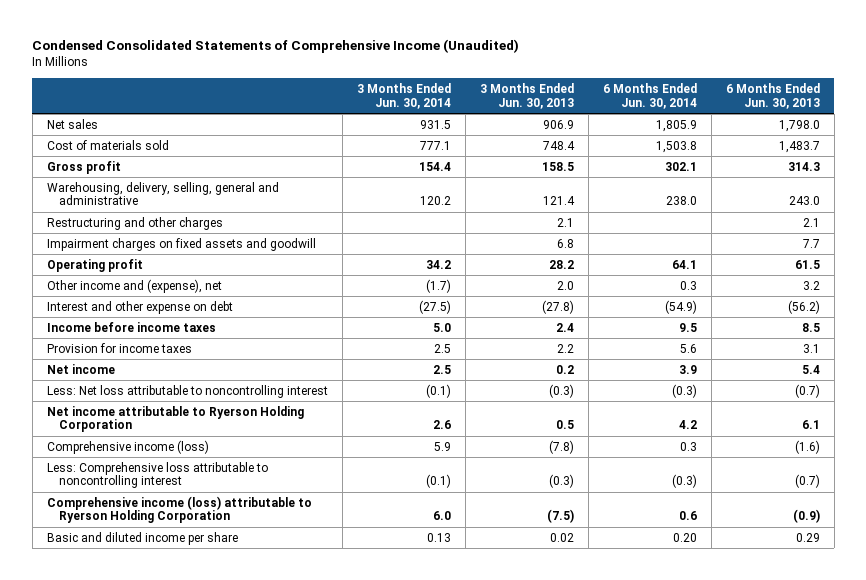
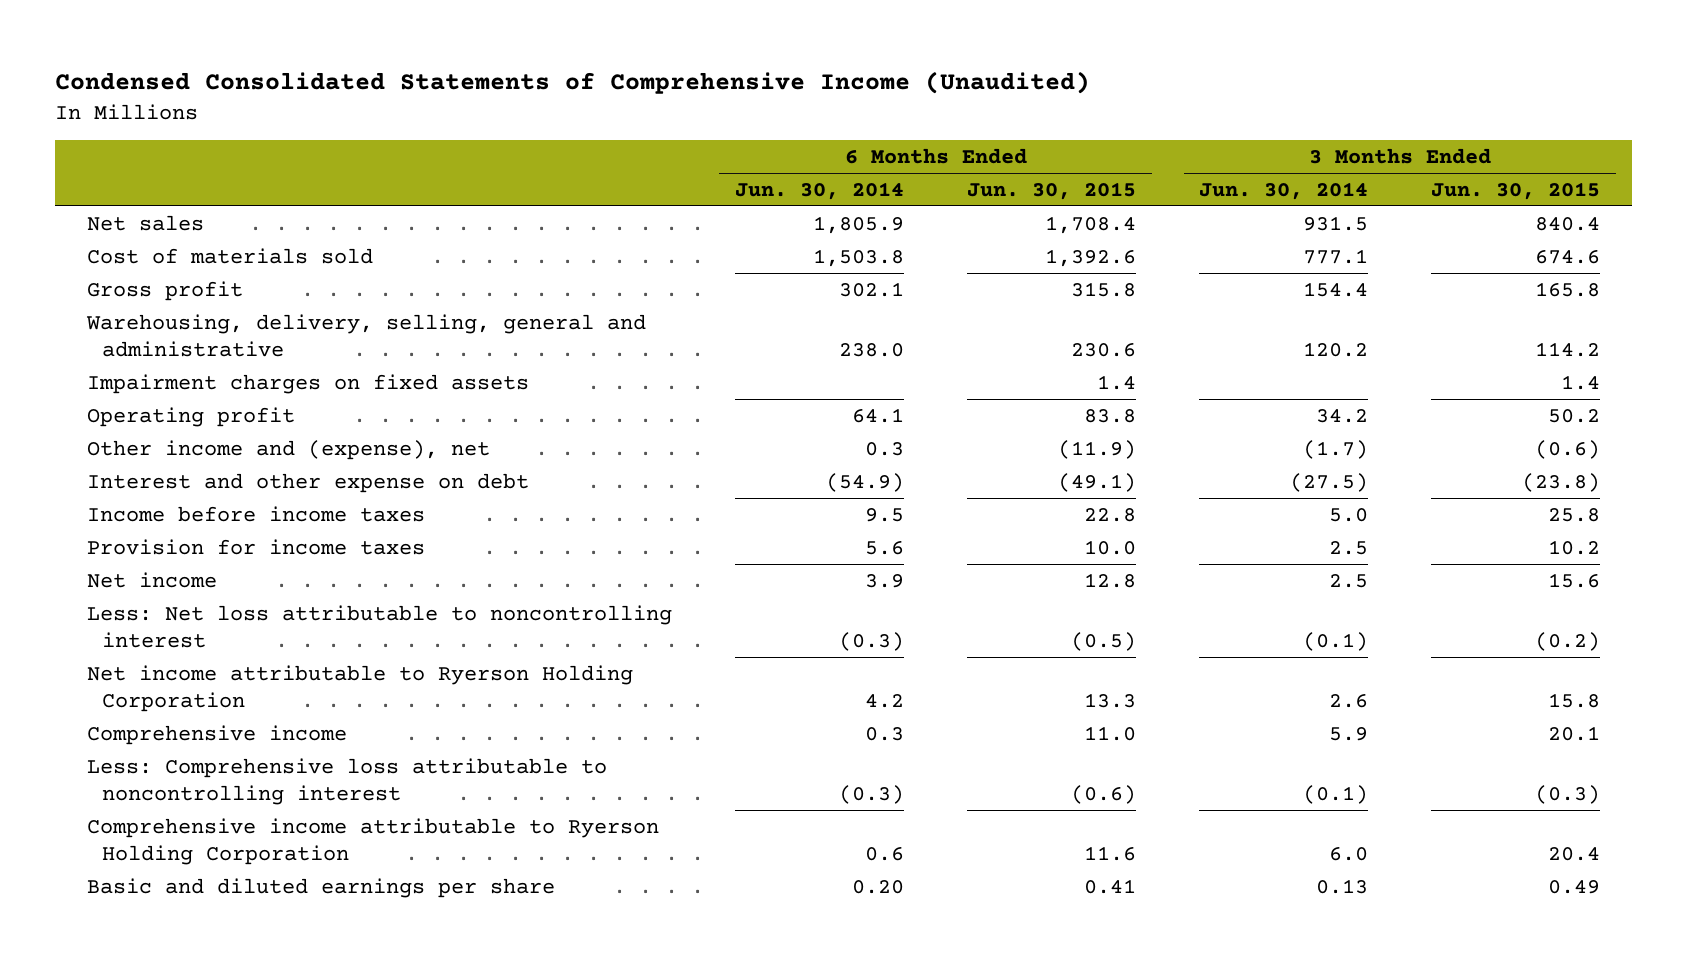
- | 3 Months Ended Jun. 30, 2014 | 3 Months Ended Jun. 30, 2013 | 6 Months Ended Jun. 30, 2014 | 6 Months Ended Jun. 30, 2013
+ | 6 Months Ended Jun. 30, 2014 | 6 Months Ended Jun. 30, 2015 | 3 Months Ended Jun. 30, 2014 | 3 Months Ended Jun. 30, 2015
- Restructuring and other charges | | 2.1 | | 2.1
- Impairment charges on fixed assets and goodwill | | 6.8 | | 7.7
+ Impairment charges on fixed assets | | 1.4 | | 1.4
- Comprehensive income (loss) | 5.9 | (7.8) | 0.3 | (1.6)
+ Comprehensive income | 0.3 | 11.0 | 5.9 | 20.1
- Comprehensive income (loss) attributable to Ryerson Holding Corporation | 6.0 | (7.5) | 0.6 | (0.9)
- Basic and diluted income per share | 0.13 | 0.02 | 0.20 | 0.29
+ Comprehensive income attributable to Ryerson Holding Corporation | 0.6 | 11.6 | 6.0 | 20.4
+ Basic and diluted earnings per share | 0.20 | 0.41 | 0.13 | 0.49

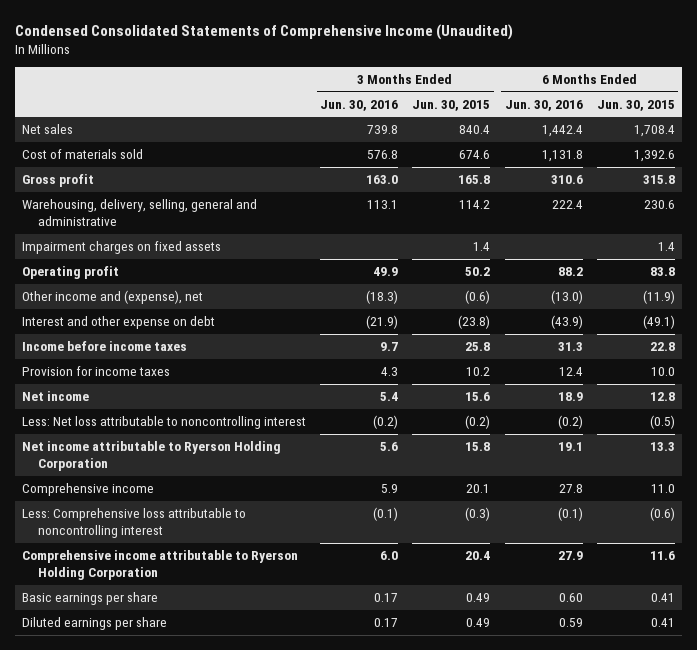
- | 6 Months Ended Jun. 30, 2014 | 6 Months Ended Jun. 30, 2015 | 3 Months Ended Jun. 30, 2014 | 3 Months Ended Jun. 30, 2015
+ | 3 Months Ended Jun. 30, 2016 | 3 Months Ended Jun. 30, 2015 | 6 Months Ended Jun. 30, 2016 | 6 Months Ended Jun. 30, 2015
- Basic and diluted earnings per share | 0.20 | 0.41 | 0.13 | 0.49
+ Basic earnings per share | 0.17 | 0.49 | 0.60 | 0.41
+ Diluted earnings per share | 0.17 | 0.49 | 0.59 | 0.41

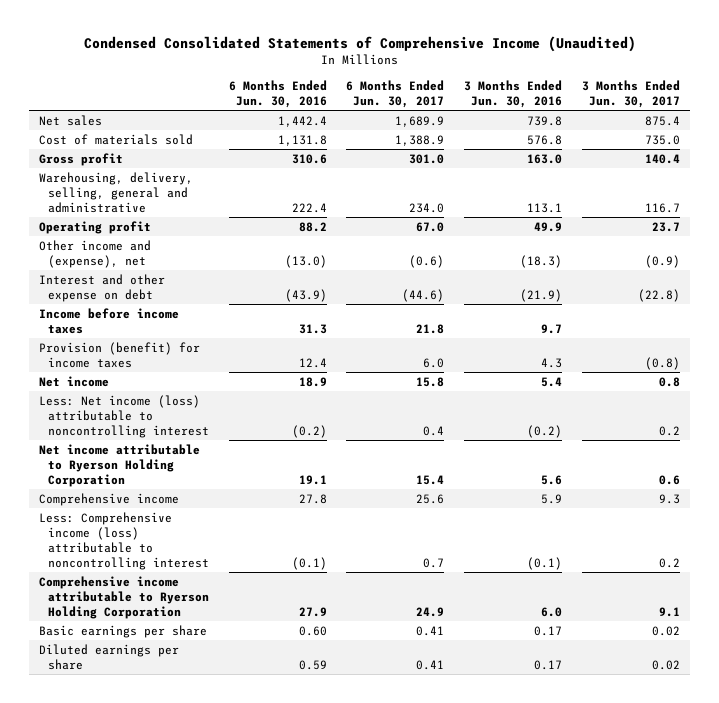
- | 3 Months Ended Jun. 30, 2016 | 3 Months Ended Jun. 30, 2015 | 6 Months Ended Jun. 30, 2016 | 6 Months Ended Jun. 30, 2015
+ | 6 Months Ended Jun. 30, 2016 | 6 Months Ended Jun. 30, 2017 | 3 Months Ended Jun. 30, 2016 | 3 Months Ended Jun. 30, 2017
- Impairment charges on fixed assets | | 1.4 | | 1.4
- Provision for income taxes | 4.3 | 10.2 | 12.4 | 10.0
+ Provision (benefit) for income taxes | 12.4 | 6.0 | 4.3 | (0.8)
- Less: Net loss attributable to noncontrolling interest | (0.2) | (0.2) | (0.2) | (0.5)
+ Less: Net income (loss) attributable to noncontrolling interest | (0.2) | 0.4 | (0.2) | 0.2
- Less: Comprehensive loss attributable to noncontrolling interest | (0.1) | (0.3) | (0.1) | (0.6)
+ Less: Comprehensive income (loss) attributable to noncontrolling interest | (0.1) | 0.7 | (0.1) | 0.2

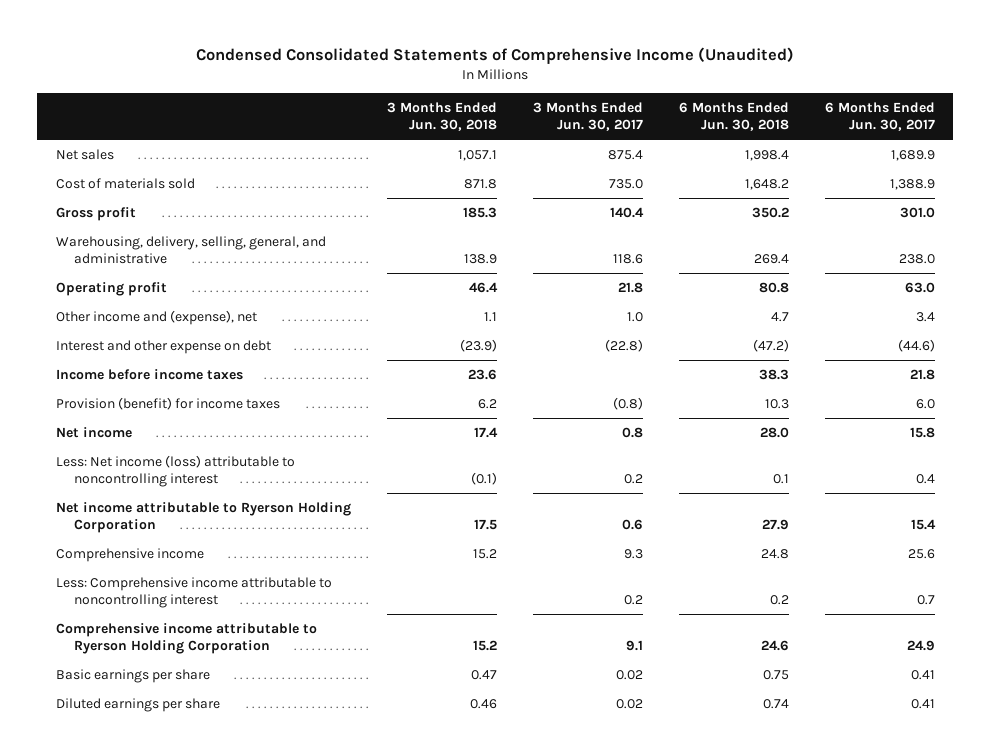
- | 6 Months Ended Jun. 30, 2016 | 6 Months Ended Jun. 30, 2017 | 3 Months Ended Jun. 30, 2016 | 3 Months Ended Jun. 30, 2017
+ | 3 Months Ended Jun. 30, 2018 | 3 Months Ended Jun. 30, 2017 | 6 Months Ended Jun. 30, 2018 | 6 Months Ended Jun. 30, 2017
- Warehousing, delivery, selling, general and administrative | 222.4 | 234.0 | 113.1 | 116.7
- Operating profit | 88.2 | 67.0 | 49.9 | 23.7
- Other income and (expense), net | (13.0) | (0.6) | (18.3) | (0.9)
+ Warehousing, delivery, selling, general, and administrative | 138.9 | 118.6 | 269.4 | 238.0
+ Operating profit | 46.4 | 21.8 | 80.8 | 63.0
+ Other income and (expense), net | 1.1 | 1.0 | 4.7 | 3.4
- Less: Comprehensive income (loss) attributable to noncontrolling interest | (0.1) | 0.7 | (0.1) | 0.2
+ Less: Comprehensive income attributable to noncontrolling interest | | 0.2 | 0.2 | 0.7

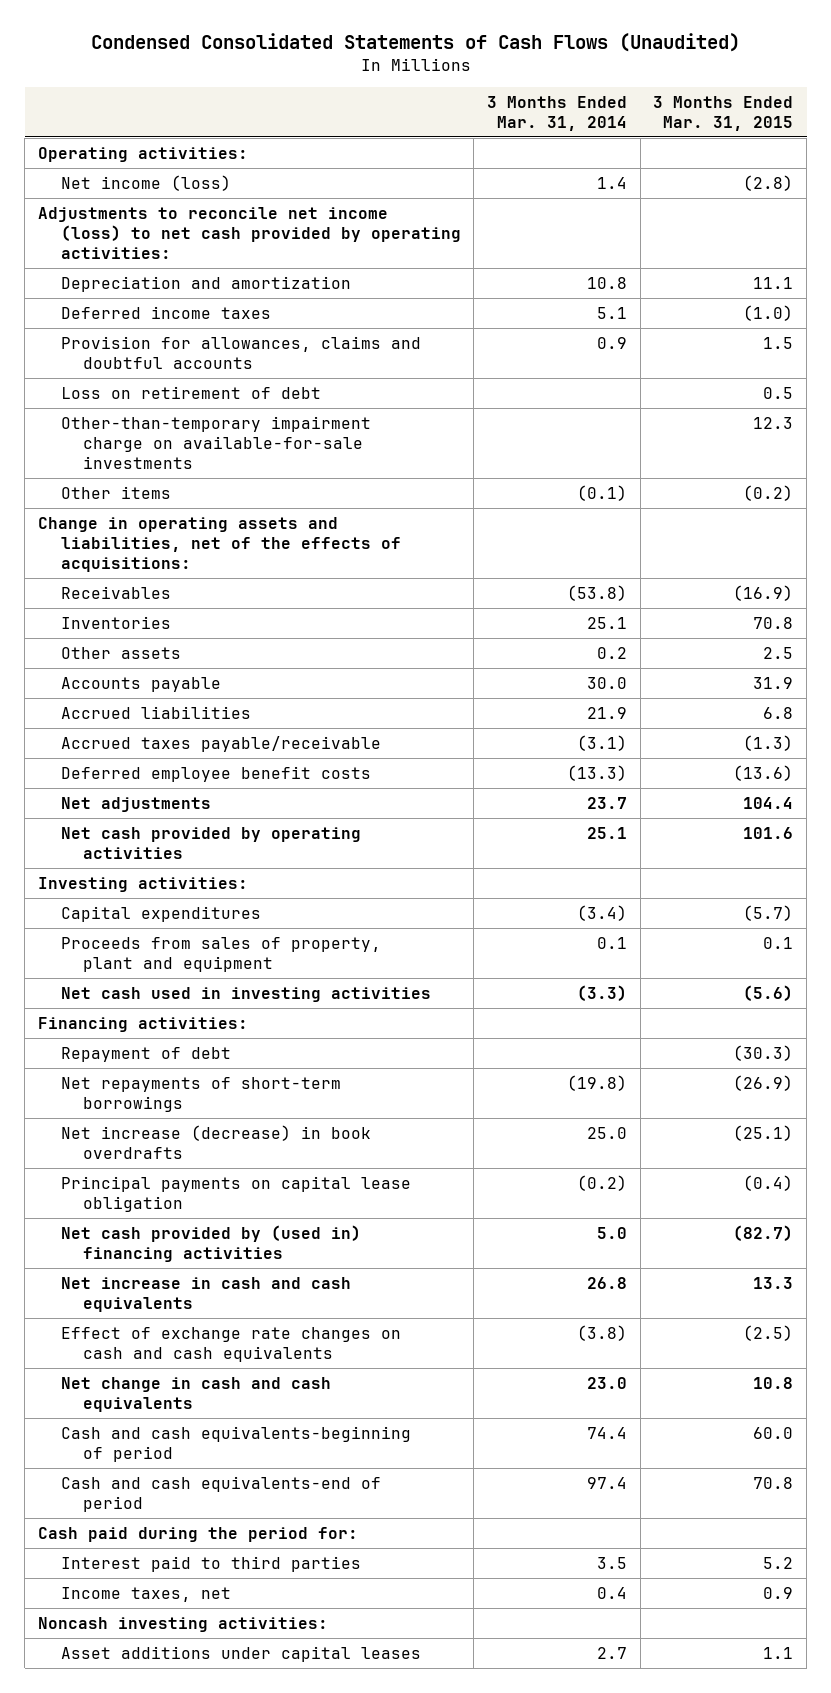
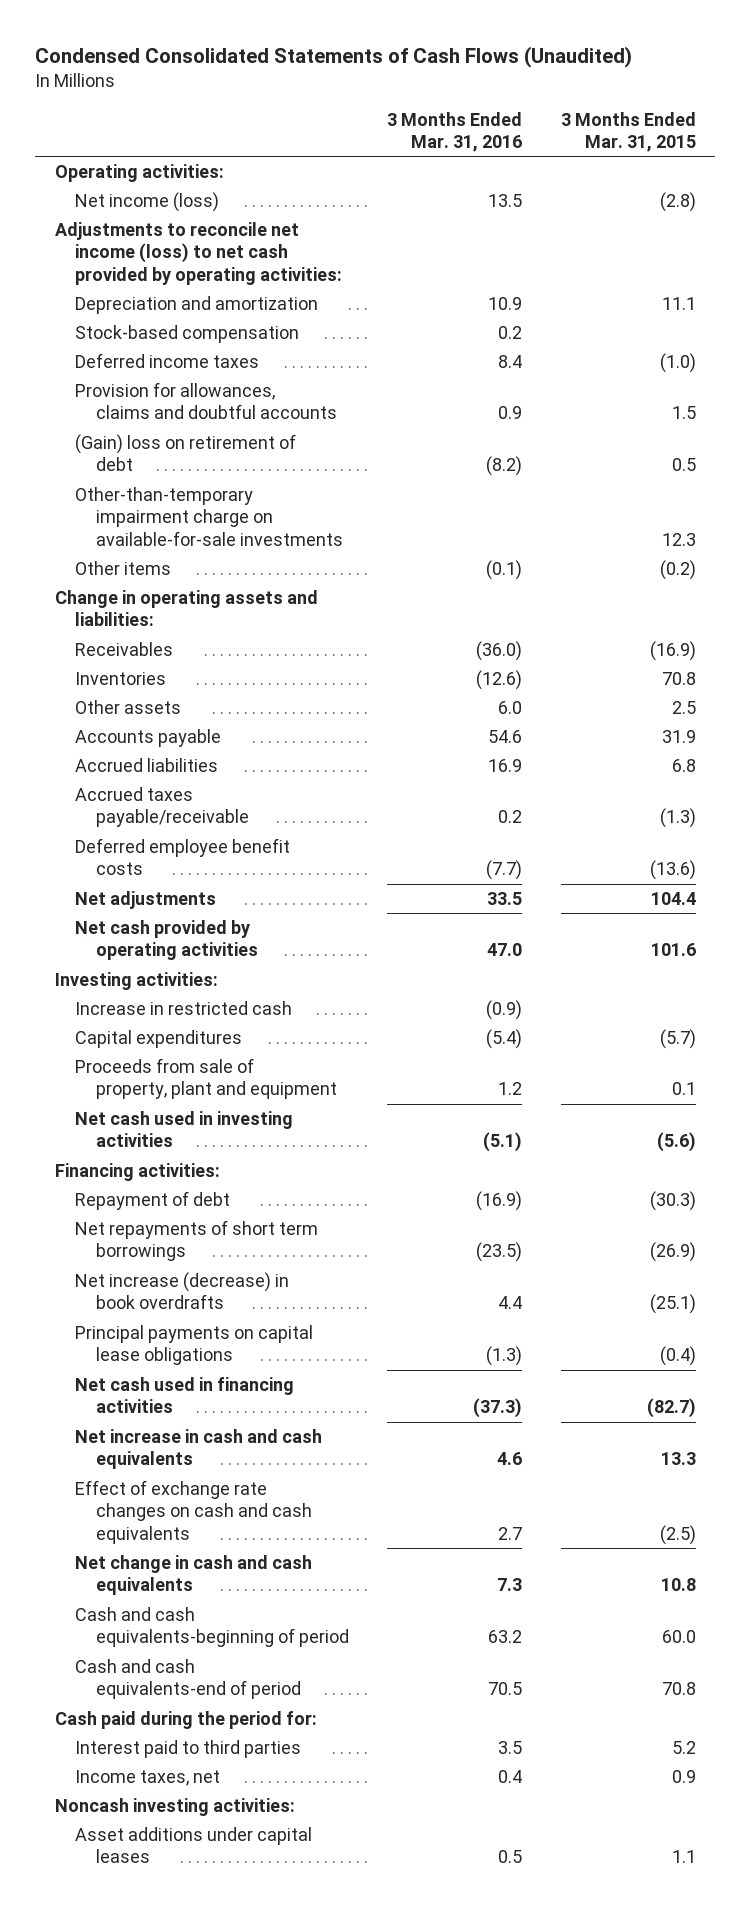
- | 3 Months Ended Mar. 31, 2014 | 3 Months Ended Mar. 31, 2015
+ | 3 Months Ended Mar. 31, 2016 | 3 Months Ended Mar. 31, 2015
+ Stock-based compensation | 0.2 |
- Loss on retirement of debt | | 0.5
+ (Gain) loss on retirement of debt | (8.2) | 0.5
- Change in operating assets and liabilities, net of the effects of acquisitions:
+ Change in operating assets and liabilities:
+ Increase in restricted cash | (0.9) |
- Proceeds from sales of property, plant and equipment | 0.1 | 0.1
+ Proceeds from sale of property, plant and equipment | 1.2 | 0.1
- Net repayments of short-term borrowings | (19.8) | (26.9)
+ Net repayments of short term borrowings | (23.5) | (26.9)
- Principal payments on capital lease obligation | (0.2) | (0.4)
- Net cash provided by (used in) financing activities | 5.0 | (82.7)
+ Principal payments on capital lease obligations | (1.3) | (0.4)
+ Net cash used in financing activities | (37.3) | (82.7)

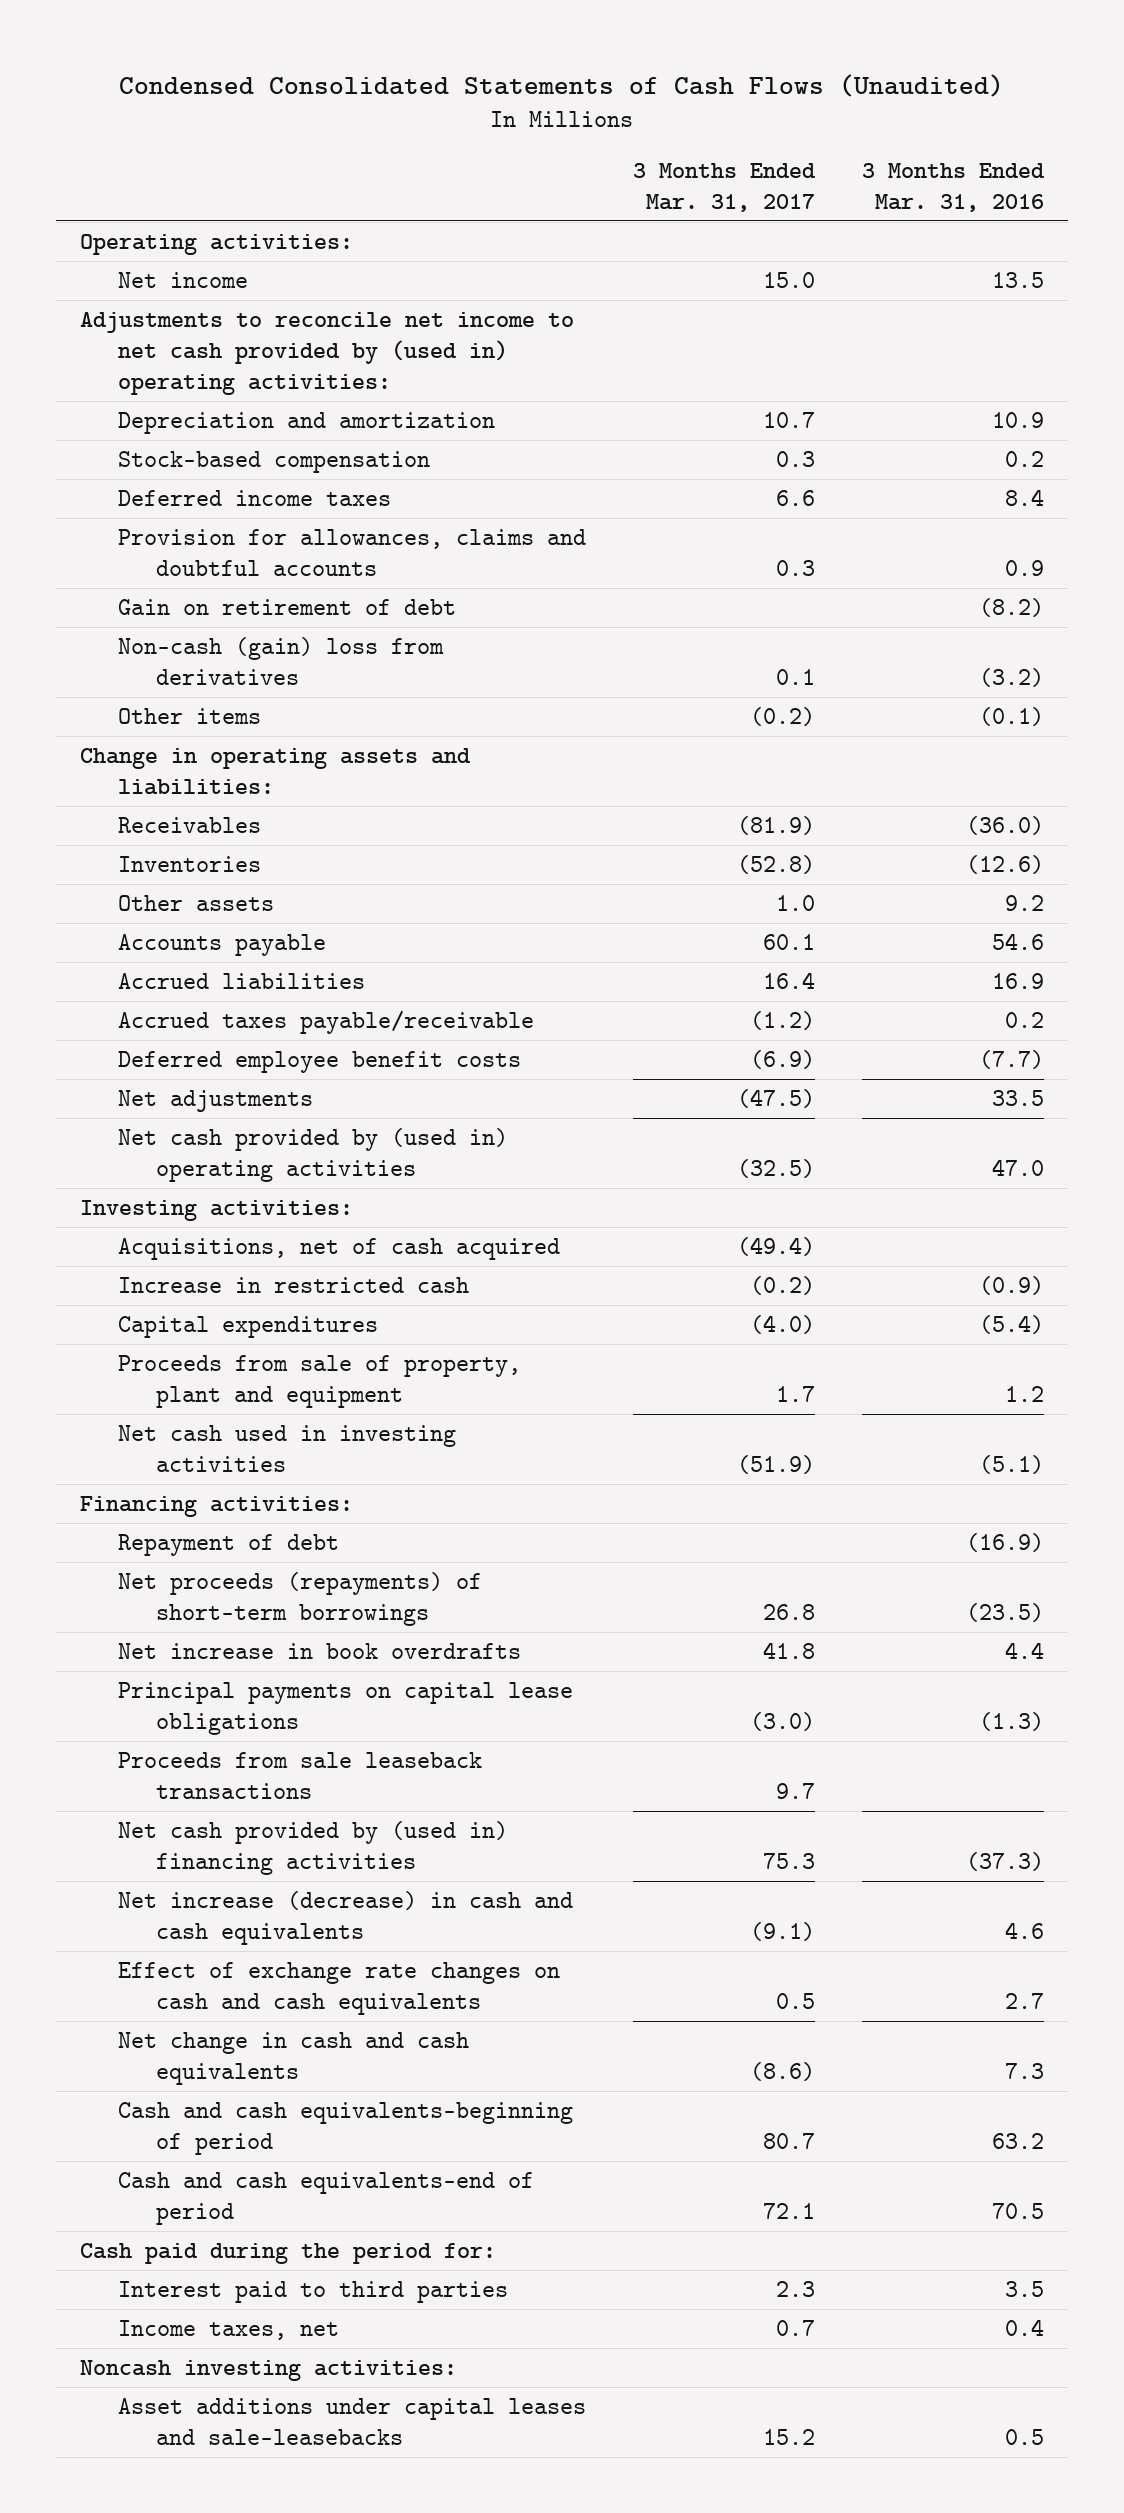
- | 3 Months Ended Mar. 31, 2016 | 3 Months Ended Mar. 31, 2015
+ | 3 Months Ended Mar. 31, 2017 | 3 Months Ended Mar. 31, 2016
- Net income (loss) | 13.5 | (2.8)
- Adjustments to reconcile net income (loss) to net cash provided by operating activities:
+ Net income | 15.0 | 13.5
+ Adjustments to reconcile net income to net cash provided by (used in) operating activities:
- (Gain) loss on retirement of debt | (8.2) | 0.5
- Other-than-temporary impairment charge on available-for-sale investments | | 12.3
+ Gain on retirement of debt | | (8.2)
+ Non-cash (gain) loss from derivatives | 0.1 | (3.2)
- Other assets | 6.0 | 2.5
+ Other assets | 1.0 | 9.2
- Net cash provided by operating activities | 47.0 | 101.6
+ Net cash provided by (used in) operating activities | (32.5) | 47.0
+ Acquisitions, net of cash acquired | (49.4) |
- Net repayments of short term borrowings | (23.5) | (26.9)
- Net increase (decrease) in book overdrafts | 4.4 | (25.1)
+ Net proceeds (repayments) of short-term borrowings | 26.8 | (23.5)
+ Net increase in book overdrafts | 41.8 | 4.4
- Net cash used in financing activities | (37.3) | (82.7)
- Net increase in cash and cash equivalents | 4.6 | 13.3
+ Proceeds from sale leaseback transactions | 9.7 |
+ Net cash provided by (used in) financing activities | 75.3 | (37.3)
+ Net increase (decrease) in cash and cash equivalents | (9.1) | 4.6
- Asset additions under capital leases | 0.5 | 1.1
+ Asset additions under capital leases and sale-leasebacks | 15.2 | 0.5

